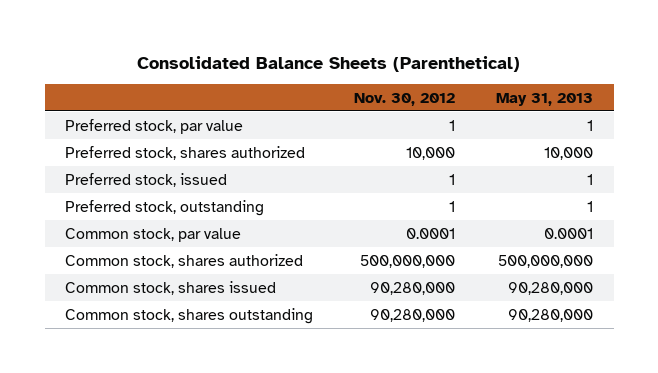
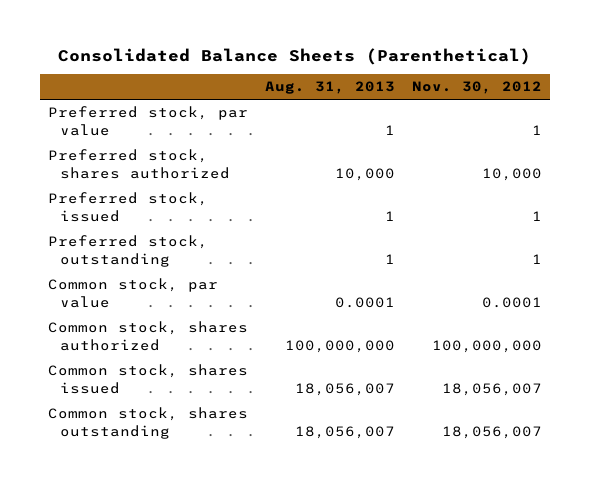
- | Nov. 30, 2012 | May 31, 2013
+ | Aug. 31, 2013 | Nov. 30, 2012
- Common stock, shares authorized | 500,000,000 | 500,000,000
- Common stock, shares issued | 90,280,000 | 90,280,000
- Common stock, shares outstanding | 90,280,000 | 90,280,000
+ Common stock, shares authorized | 100,000,000 | 100,000,000
+ Common stock, shares issued | 18,056,007 | 18,056,007
+ Common stock, shares outstanding | 18,056,007 | 18,056,007

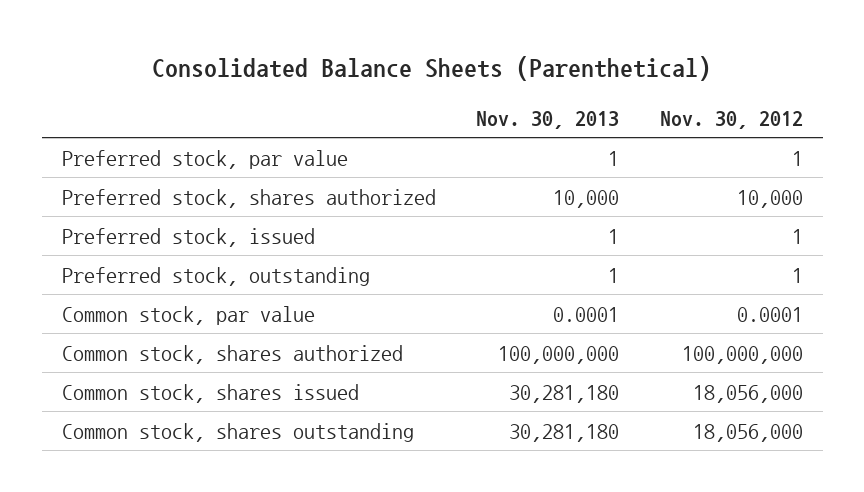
- | Aug. 31, 2013 | Nov. 30, 2012
+ | Nov. 30, 2013 | Nov. 30, 2012
- Common stock, shares issued | 18,056,007 | 18,056,007
- Common stock, shares outstanding | 18,056,007 | 18,056,007
+ Common stock, shares issued | 30,281,180 | 18,056,000
+ Common stock, shares outstanding | 30,281,180 | 18,056,000

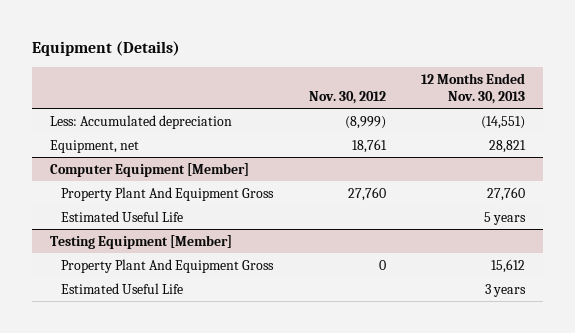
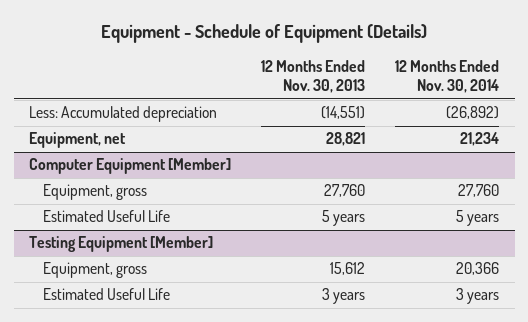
- Equipment (Details)
+ Equipment - Schedule of Equipment (Details)
- | Nov. 30, 2012 | 12 Months Ended Nov. 30, 2013
+ | 12 Months Ended Nov. 30, 2013 | 12 Months Ended Nov. 30, 2014
@ Computer Equipment [Member]
- Property Plant And Equipment Gross | 27,760 | 27,760
+ Equipment, gross | 27,760 | 27,760
@ Testing Equipment [Member]
- Property Plant And Equipment Gross | 0 | 15,612
+ Equipment, gross | 15,612 | 20,366

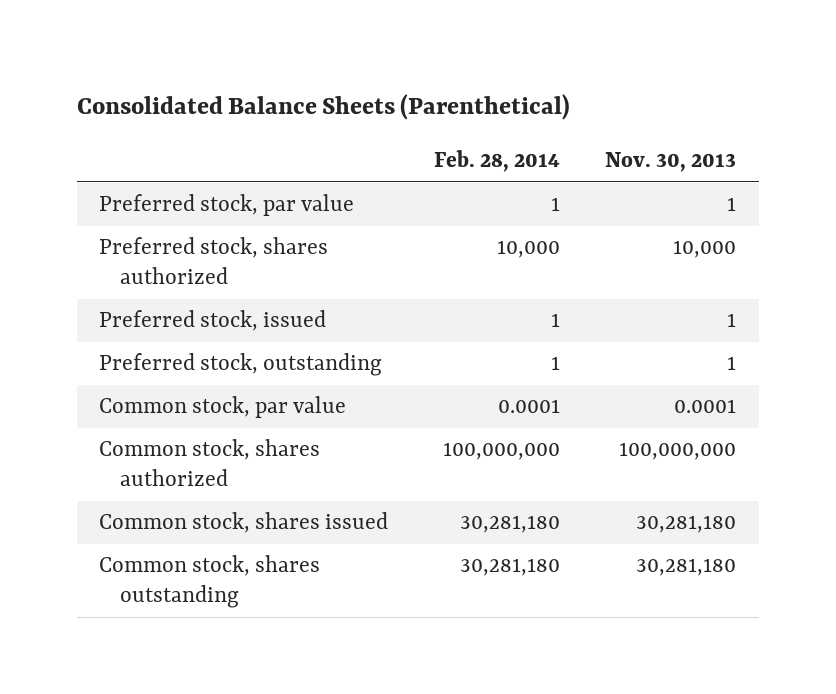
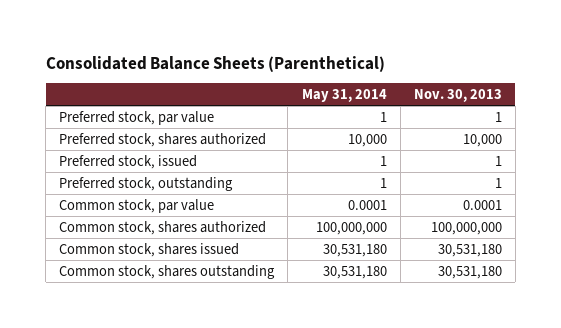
- | Feb. 28, 2014 | Nov. 30, 2013
+ | May 31, 2014 | Nov. 30, 2013
- Common stock, shares issued | 30,281,180 | 30,281,180
- Common stock, shares outstanding | 30,281,180 | 30,281,180
+ Common stock, shares issued | 30,531,180 | 30,531,180
+ Common stock, shares outstanding | 30,531,180 | 30,531,180

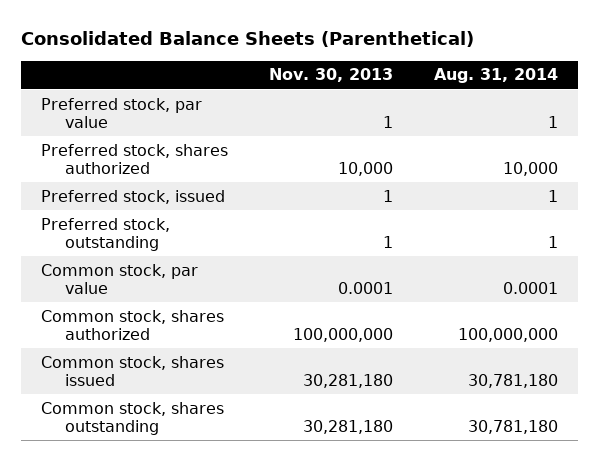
- | May 31, 2014 | Nov. 30, 2013
+ | Nov. 30, 2013 | Aug. 31, 2014
- Common stock, shares issued | 30,531,180 | 30,531,180
- Common stock, shares outstanding | 30,531,180 | 30,531,180
+ Common stock, shares issued | 30,281,180 | 30,781,180
+ Common stock, shares outstanding | 30,281,180 | 30,781,180

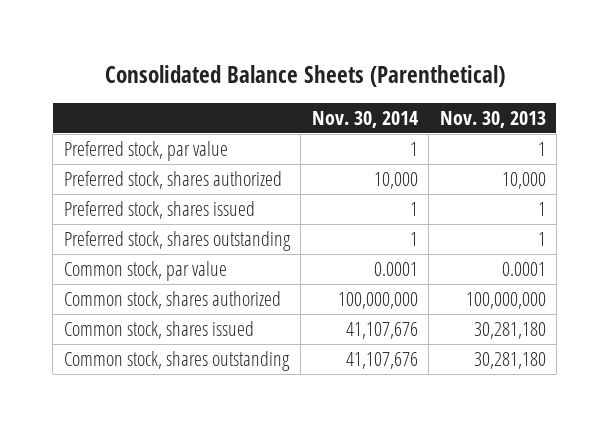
- | Nov. 30, 2013 | Aug. 31, 2014
+ | Nov. 30, 2014 | Nov. 30, 2013
- Preferred stock, issued | 1 | 1
- Preferred stock, outstanding | 1 | 1
+ Preferred stock, shares issued | 1 | 1
+ Preferred stock, shares outstanding | 1 | 1

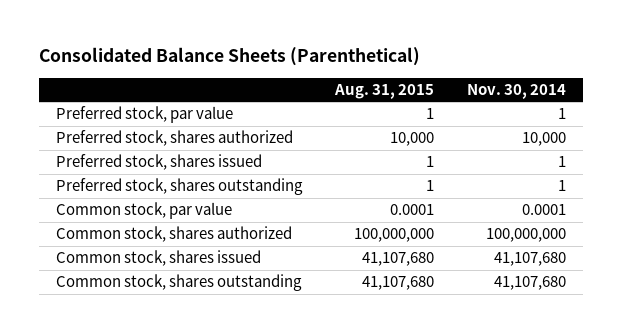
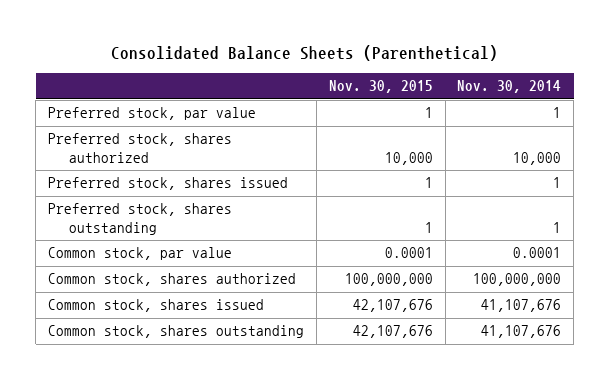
- | Aug. 31, 2015 | Nov. 30, 2014
+ | Nov. 30, 2015 | Nov. 30, 2014
- Common stock, shares issued | 41,107,680 | 41,107,680
- Common stock, shares outstanding | 41,107,680 | 41,107,680
+ Common stock, shares issued | 42,107,676 | 41,107,676
+ Common stock, shares outstanding | 42,107,676 | 41,107,676

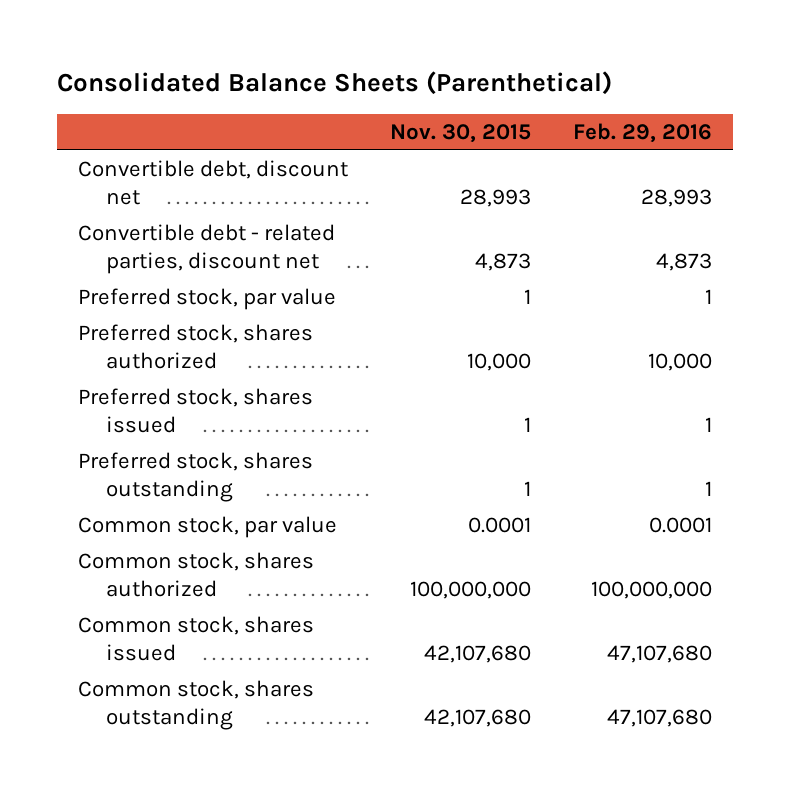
- | Nov. 30, 2015 | Nov. 30, 2014
+ | Nov. 30, 2015 | Feb. 29, 2016
+ Convertible debt, discount net | 28,993 | 28,993
+ Convertible debt - related parties, discount net | 4,873 | 4,873
- Common stock, shares issued | 42,107,676 | 41,107,676
- Common stock, shares outstanding | 42,107,676 | 41,107,676
+ Common stock, shares issued | 42,107,680 | 47,107,680
+ Common stock, shares outstanding | 42,107,680 | 47,107,680

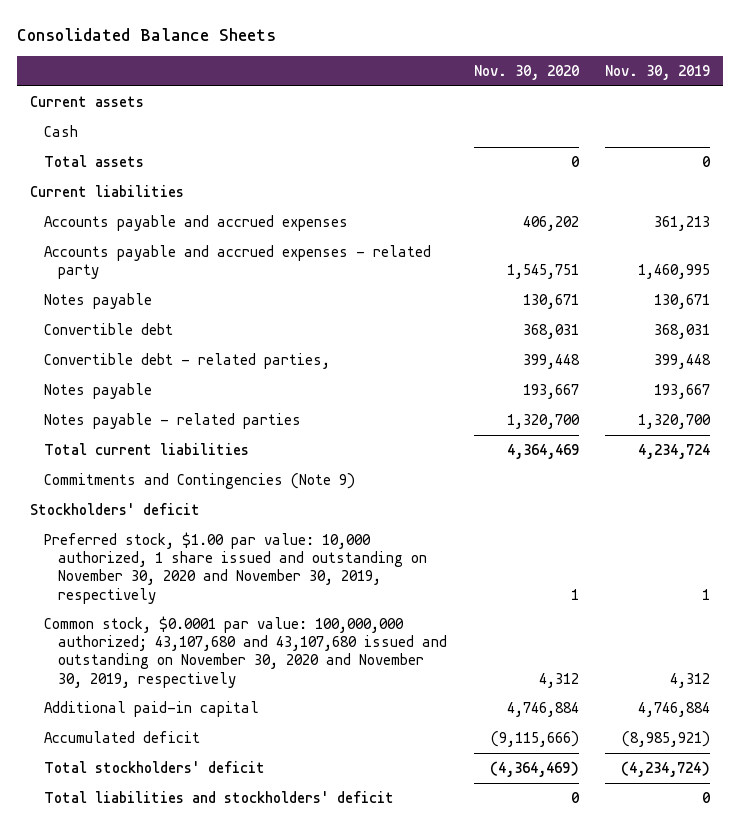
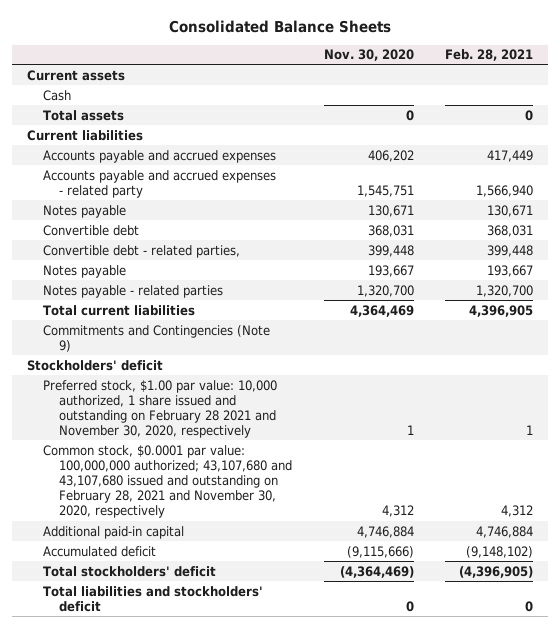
- | Nov. 30, 2020 | Nov. 30, 2019
+ | Nov. 30, 2020 | Feb. 28, 2021
- Preferred stock, $1.00 par value: 10,000 authorized, 1 share issued and outstanding on November 30, 2020 and November 30, 2019, respectively | 1 | 1
- Common stock, $0.0001 par value: 100,000,000 authorized; 43,107,680 and 43,107,680 issued and outstanding on November 30, 2020 and November 30, 2019, respectively | 4,312 | 4,312
+ Preferred stock, $1.00 par value: 10,000 authorized, 1 share issued and outstanding on February 28 2021 and November 30, 2020, respectively | 1 | 1
+ Common stock, $0.0001 par value: 100,000,000 authorized; 43,107,680 and 43,107,680 issued and outstanding on February 28, 2021 and November 30, 2020, respectively | 4,312 | 4,312

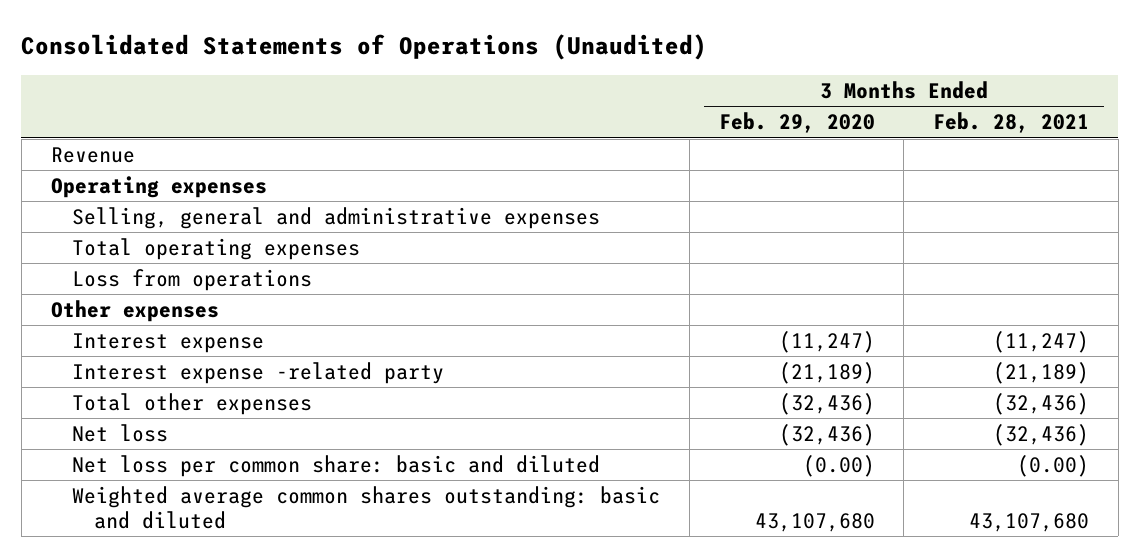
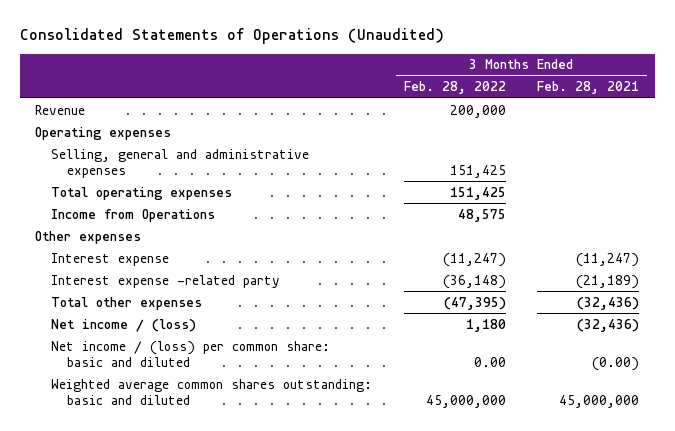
- | 3 Months Ended Feb. 29, 2020 | 3 Months Ended Feb. 28, 2021
+ | 3 Months Ended Feb. 28, 2022 | 3 Months Ended Feb. 28, 2021
- Loss from operations
+ Income from Operations | 48,575 |
- Net loss | (32,436) | (32,436)
- Net loss per common share: basic and diluted | (0.00) | (0.00)
- Weighted average common shares outstanding: basic and diluted | 43,107,680 | 43,107,680
+ Net income / (loss) | 1,180 | (32,436)
+ Net income / (loss) per common share: basic and diluted | 0.00 | (0.00)
+ Weighted average common shares outstanding: basic and diluted | 45,000,000 | 45,000,000

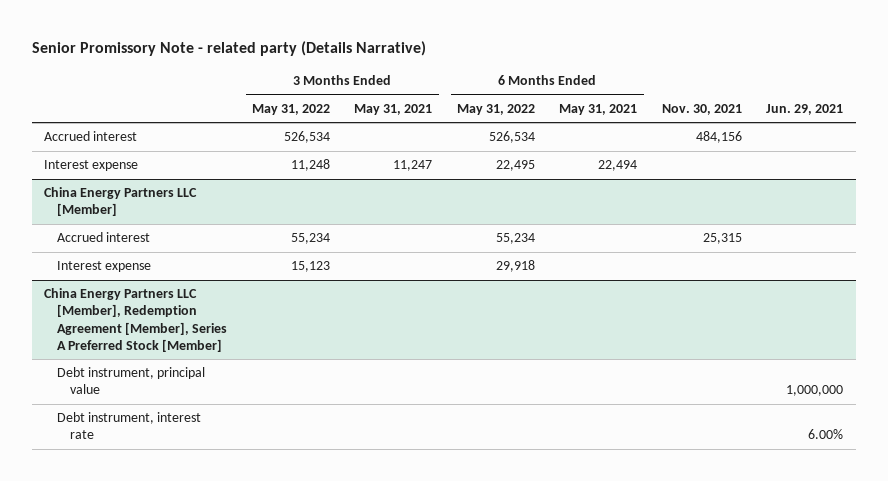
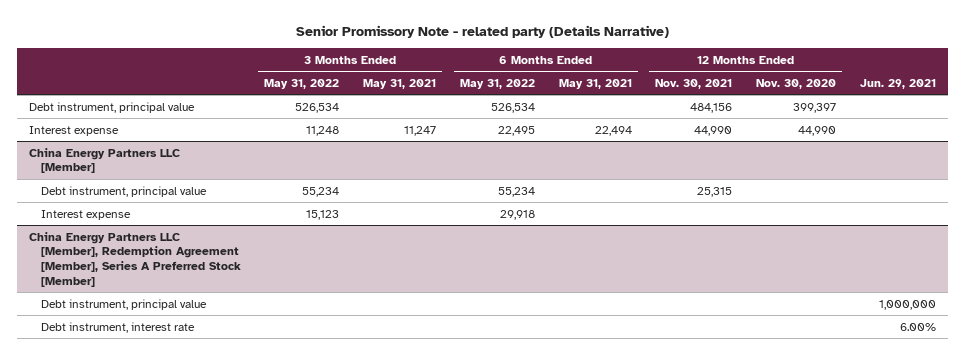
- | 3 Months Ended May 31, 2022 | 3 Months Ended May 31, 2021 | 6 Months Ended May 31, 2022 | 6 Months Ended May 31, 2021 | Nov. 30, 2021 | Jun. 29, 2021
+ | 3 Months Ended May 31, 2022 | 3 Months Ended May 31, 2021 | 6 Months Ended May 31, 2022 | 6 Months Ended May 31, 2021 | 12 Months Ended Nov. 30, 2021 | 12 Months Ended Nov. 30, 2020 | Jun. 29, 2021
- Accrued interest | 526,534 | | 526,534 | | 484,156 |
+ Debt instrument, principal value | 526,534 | | 526,534 | | 484,156 | 399,397 |
@ China Energy Partners LLC [Member]
- Accrued interest | 55,234 | | 55,234 | | 25,315 |
+ Debt instrument, principal value | 55,234 | | 55,234 | | 25,315 | |

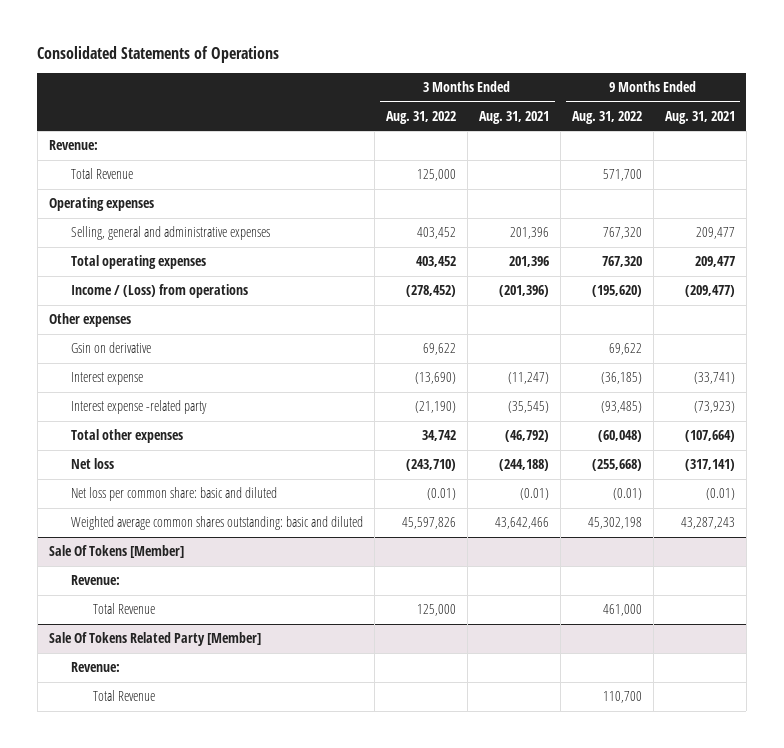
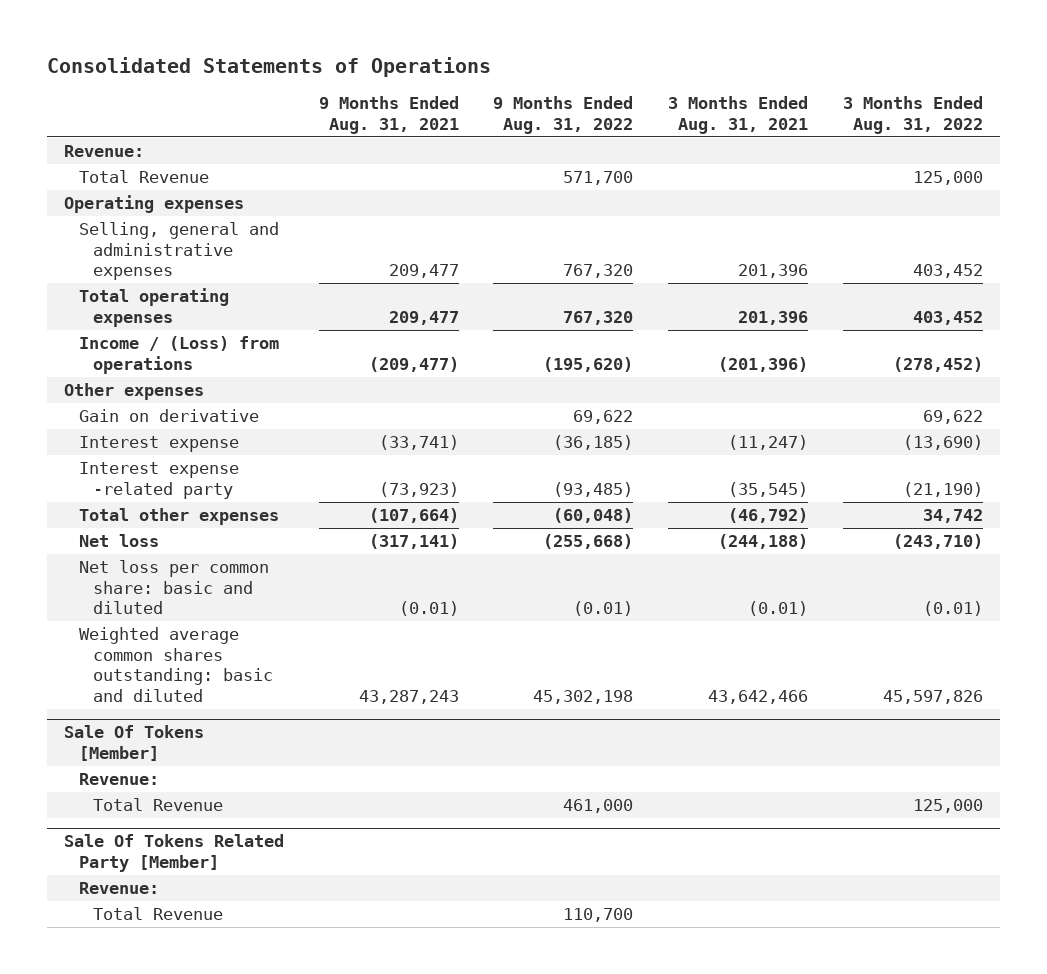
- | 3 Months Ended Aug. 31, 2022 | 3 Months Ended Aug. 31, 2021 | 9 Months Ended Aug. 31, 2022 | 9 Months Ended Aug. 31, 2021
+ | 9 Months Ended Aug. 31, 2021 | 9 Months Ended Aug. 31, 2022 | 3 Months Ended Aug. 31, 2021 | 3 Months Ended Aug. 31, 2022
- Gsin on derivative | 69,622 | | 69,622 |
+ Gain on derivative | | 69,622 | | 69,622

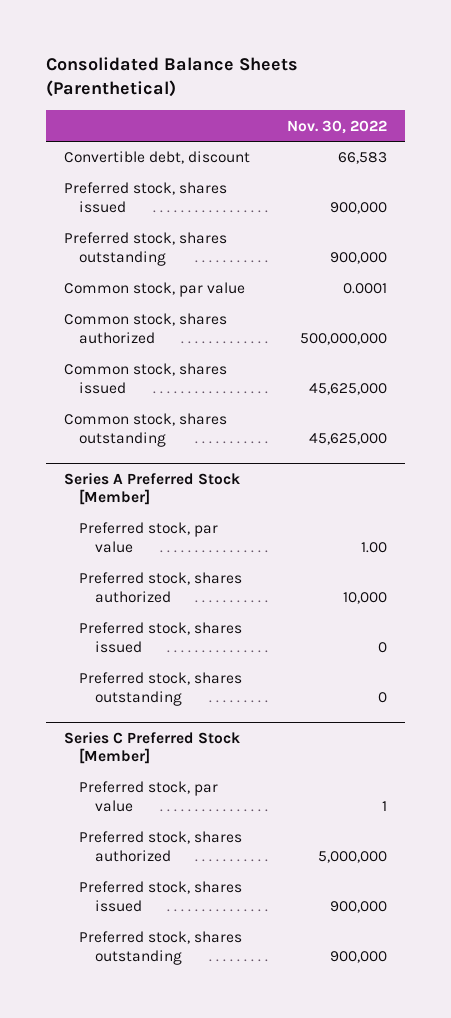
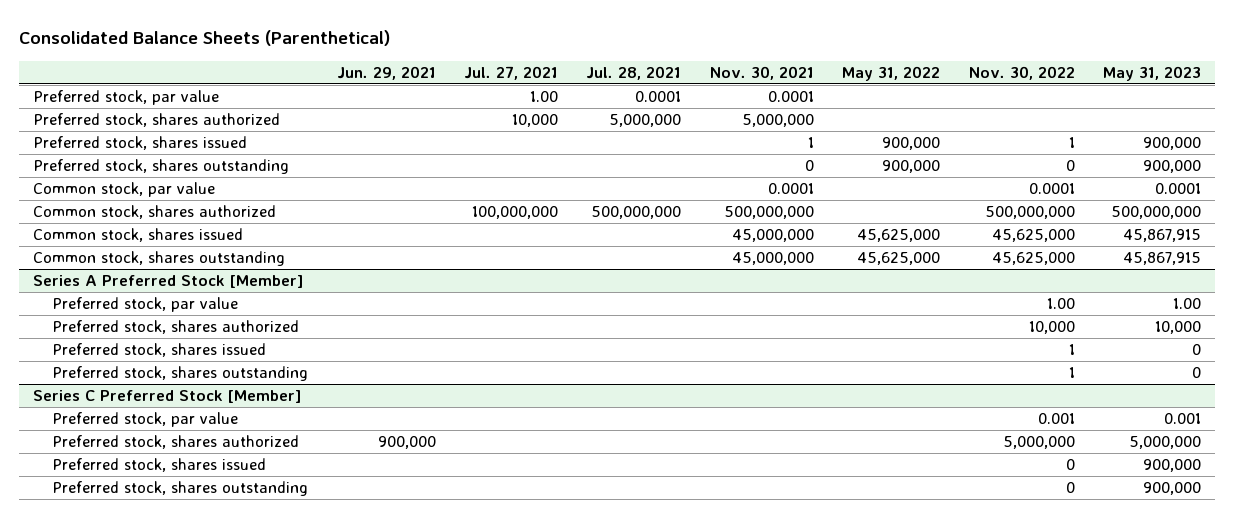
- | Nov. 30, 2022
+ | Jun. 29, 2021 | Jul. 27, 2021 | Jul. 28, 2021 | Nov. 30, 2021 | May 31, 2022 | Nov. 30, 2022 | May 31, 2023
- Convertible debt, discount | 66,583
- Preferred stock, shares issued | 900,000
- Preferred stock, shares outstanding | 900,000
+ Preferred stock, par value | | 1.00 | 0.0001 | 0.0001 | | |
+ Preferred stock, shares authorized | | 10,000 | 5,000,000 | 5,000,000 | | |
+ Preferred stock, shares issued | | | | 1 | 900,000 | 1 | 900,000
+ Preferred stock, shares outstanding | | | | 0 | 900,000 | 0 | 900,000
@ Series A Preferred Stock [Member]
- Preferred stock, shares issued | 0
- Preferred stock, shares outstanding | 0
+ Preferred stock, shares issued | | | | | | 1 | 0
+ Preferred stock, shares outstanding | | | | | | 1 | 0
@ Series C Preferred Stock [Member]
- Preferred stock, par value | 1
+ Preferred stock, par value | | | | | | 0.001 | 0.001
- Preferred stock, shares issued | 900,000
- Preferred stock, shares outstanding | 900,000
+ Preferred stock, shares issued | | | | | | 0 | 900,000
+ Preferred stock, shares outstanding | | | | | | 0 | 900,000

